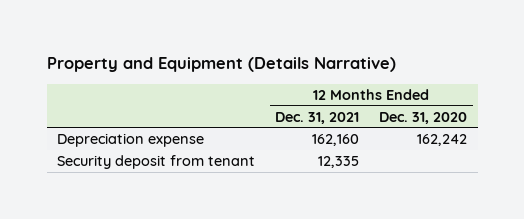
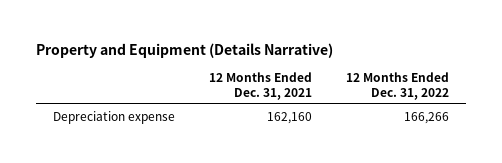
- | 12 Months Ended Dec. 31, 2021 | 12 Months Ended Dec. 31, 2020
+ | 12 Months Ended Dec. 31, 2021 | 12 Months Ended Dec. 31, 2022
- Security deposit from tenant | 12,335 |

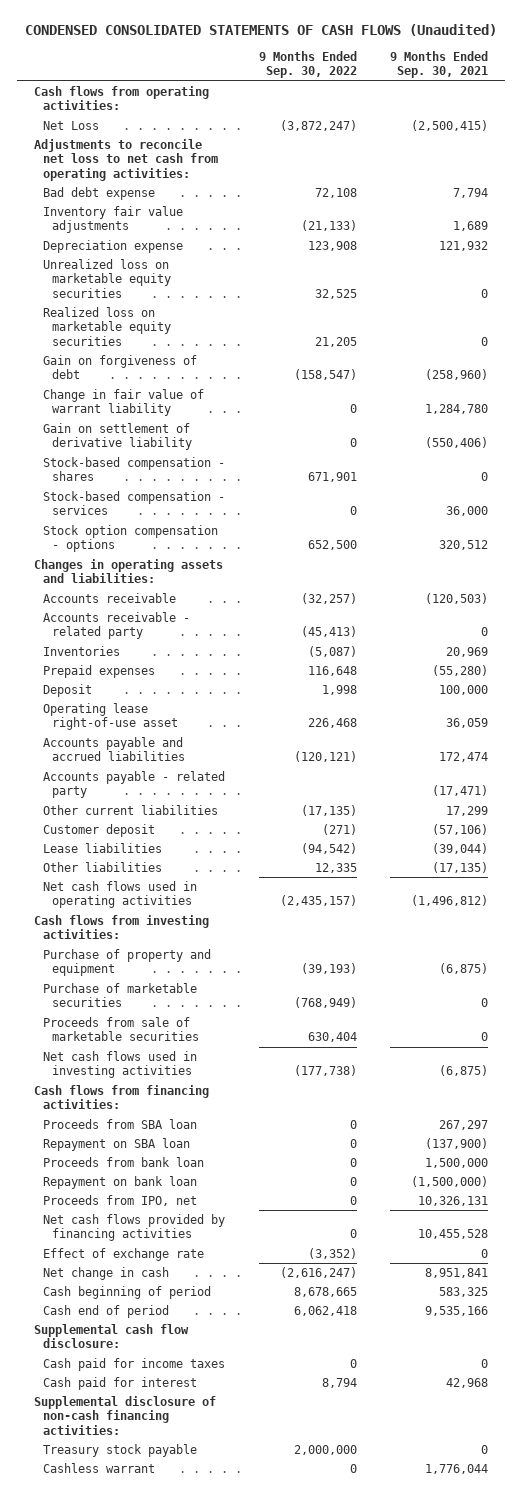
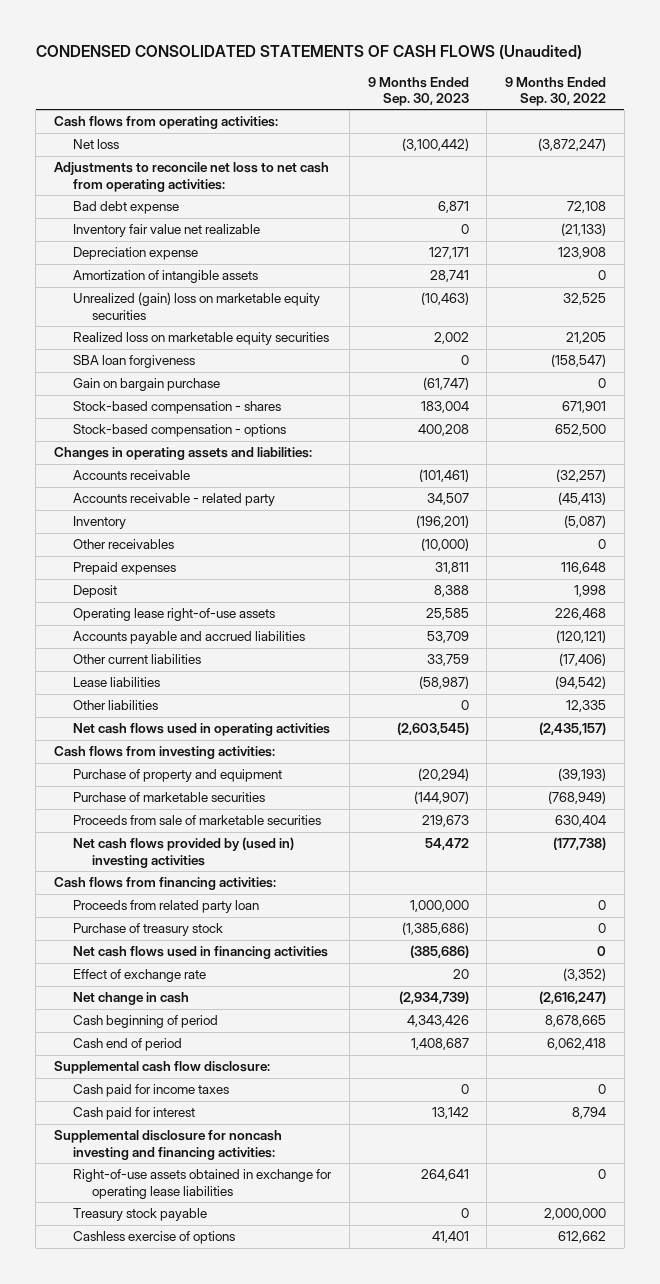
- | 9 Months Ended Sep. 30, 2022 | 9 Months Ended Sep. 30, 2021
+ | 9 Months Ended Sep. 30, 2023 | 9 Months Ended Sep. 30, 2022
- Net Loss | (3,872,247) | (2,500,415)
+ Net loss | (3,100,442) | (3,872,247)
- Inventory fair value adjustments | (21,133) | 1,689
+ Inventory fair value net realizable | 0 | (21,133)
- Unrealized loss on marketable equity securities | 32,525 | 0
+ Amortization of intangible assets | 28,741 | 0
+ Unrealized (gain) loss on marketable equity securities | (10,463) | 32,525
- Gain on forgiveness of debt | (158,547) | (258,960)
- Change in fair value of warrant liability | 0 | 1,284,780
- Gain on settlement of derivative liability | 0 | (550,406)
+ SBA loan forgiveness | 0 | (158,547)
+ Gain on bargain purchase | (61,747) | 0
- Stock-based compensation - services | 0 | 36,000
- Stock option compensation - options | 652,500 | 320,512
+ Stock-based compensation - options | 400,208 | 652,500
- Inventories | (5,087) | 20,969
+ Inventory | (196,201) | (5,087)
+ Other receivables | (10,000) | 0
- Operating lease right-of-use asset | 226,468 | 36,059
+ Operating lease right-of-use assets | 25,585 | 226,468
- Accounts payable - related party | | (17,471)
- Other current liabilities | (17,135) | 17,299
- Customer deposit | (271) | (57,106)
+ Other current liabilities | 33,759 | (17,406)
- Net cash flows used in investing activities | (177,738) | (6,875)
+ Net cash flows provided by (used in) investing activities | 54,472 | (177,738)
- Proceeds from SBA loan | 0 | 267,297
- Repayment on SBA loan | 0 | (137,900)
- Proceeds from bank loan | 0 | 1,500,000
- Repayment on bank loan | 0 | (1,500,000)
- Proceeds from IPO, net | 0 | 10,326,131
- Net cash flows provided by financing activities | 0 | 10,455,528
+ Proceeds from related party loan | 1,000,000 | 0
+ Purchase of treasury stock | (1,385,686) | 0
+ Net cash flows used in financing activities | (385,686) | 0
- Supplemental disclosure of non-cash financing activities:
+ Supplemental disclosure for noncash investing and financing activities:
+ Right-of-use assets obtained in exchange for operating lease liabilities | 264,641 | 0
- Cashless warrant | 0 | 1,776,044
+ Cashless exercise of options | 41,401 | 612,662

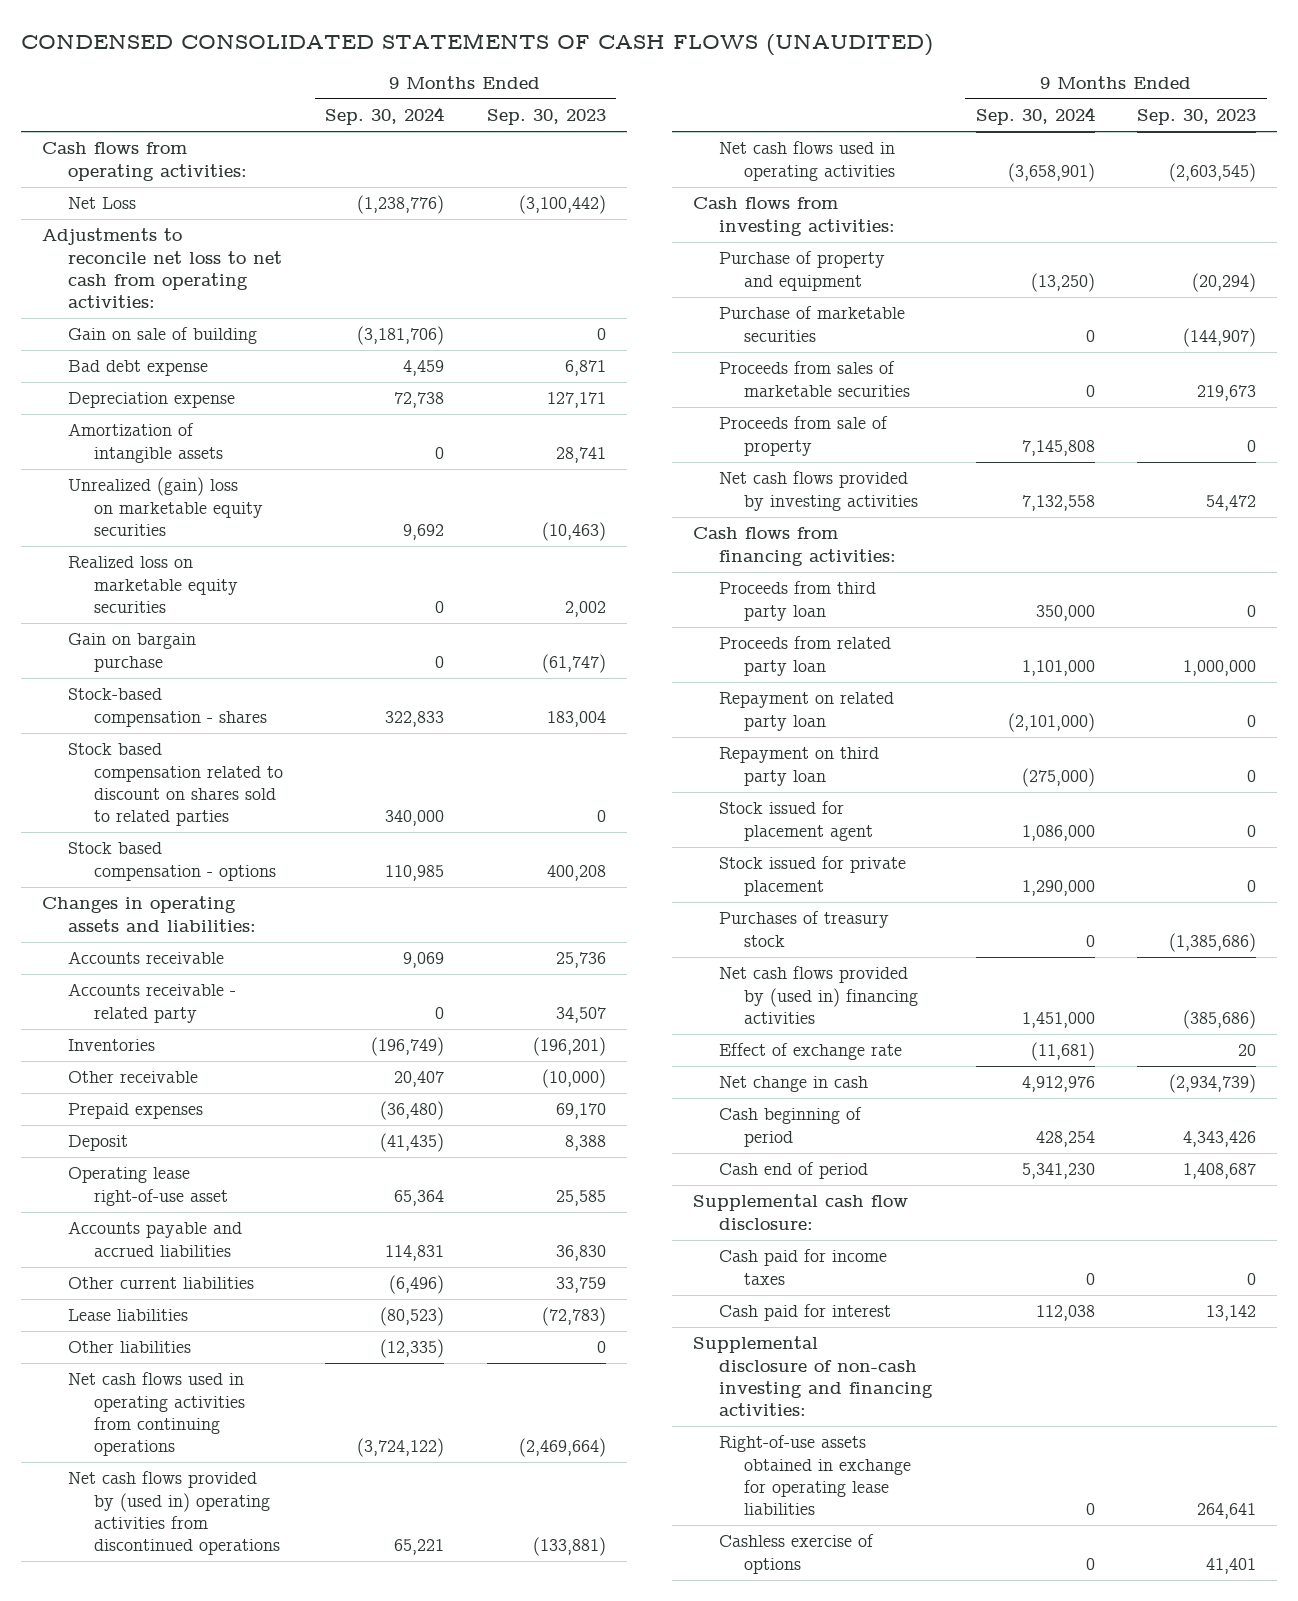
- CONDENSED CONSOLIDATED STATEMENTS OF CASH FLOWS (Unaudited)
+ CONDENSED CONSOLIDATED STATEMENTS OF CASH FLOWS (UNAUDITED)
- | 9 Months Ended Sep. 30, 2023 | 9 Months Ended Sep. 30, 2022
+ | 9 Months Ended Sep. 30, 2024 | 9 Months Ended Sep. 30, 2023
- Net loss | (3,100,442) | (3,872,247)
+ Net Loss | (1,238,776) | (3,100,442)
+ Gain on sale of building | (3,181,706) | 0
- Inventory fair value net realizable | 0 | (21,133)
- SBA loan forgiveness | 0 | (158,547)
- Stock-based compensation - options | 400,208 | 652,500
+ Stock based compensation related to discount on shares sold to related parties | 340,000 | 0
+ Stock based compensation - options | 110,985 | 400,208
- Accounts receivable | (101,461) | (32,257)
+ Accounts receivable | 9,069 | 25,736
- Inventory | (196,201) | (5,087)
- Other receivables | (10,000) | 0
- Prepaid expenses | 31,811 | 116,648
+ Inventories | (196,749) | (196,201)
+ Other receivable | 20,407 | (10,000)
+ Prepaid expenses | (36,480) | 69,170
- Operating lease right-of-use assets | 25,585 | 226,468
- Accounts payable and accrued liabilities | 53,709 | (120,121)
+ Operating lease right-of-use asset | 65,364 | 25,585
+ Accounts payable and accrued liabilities | 114,831 | 36,830
- Lease liabilities | (58,987) | (94,542)
+ Lease liabilities | (80,523) | (72,783)
+ Net cash flows used in operating activities from continuing operations | (3,724,122) | (2,469,664)
+ Net cash flows provided by (used in) operating activities from discontinued operations | 65,221 | (133,881)
- Proceeds from sale of marketable securities | 219,673 | 630,404
- Net cash flows provided by (used in) investing activities | 54,472 | (177,738)
+ Proceeds from sales of marketable securities | 0 | 219,673
+ Proceeds from sale of property | 7,145,808 | 0
+ Net cash flows provided by investing activities | 7,132,558 | 54,472
+ Proceeds from third party loan | 350,000 | 0
- Purchase of treasury stock | (1,385,686) | 0
- Net cash flows used in financing activities | (385,686) | 0
+ Repayment on related party loan | (2,101,000) | 0
+ Repayment on third party loan | (275,000) | 0
+ Stock issued for placement agent | 1,086,000 | 0
+ Stock issued for private placement | 1,290,000 | 0
+ Purchases of treasury stock | 0 | (1,385,686)
+ Net cash flows provided by (used in) financing activities | 1,451,000 | (385,686)
- Supplemental disclosure for noncash investing and financing activities:
+ Supplemental disclosure of non-cash investing and financing activities:
- Treasury stock payable | 0 | 2,000,000

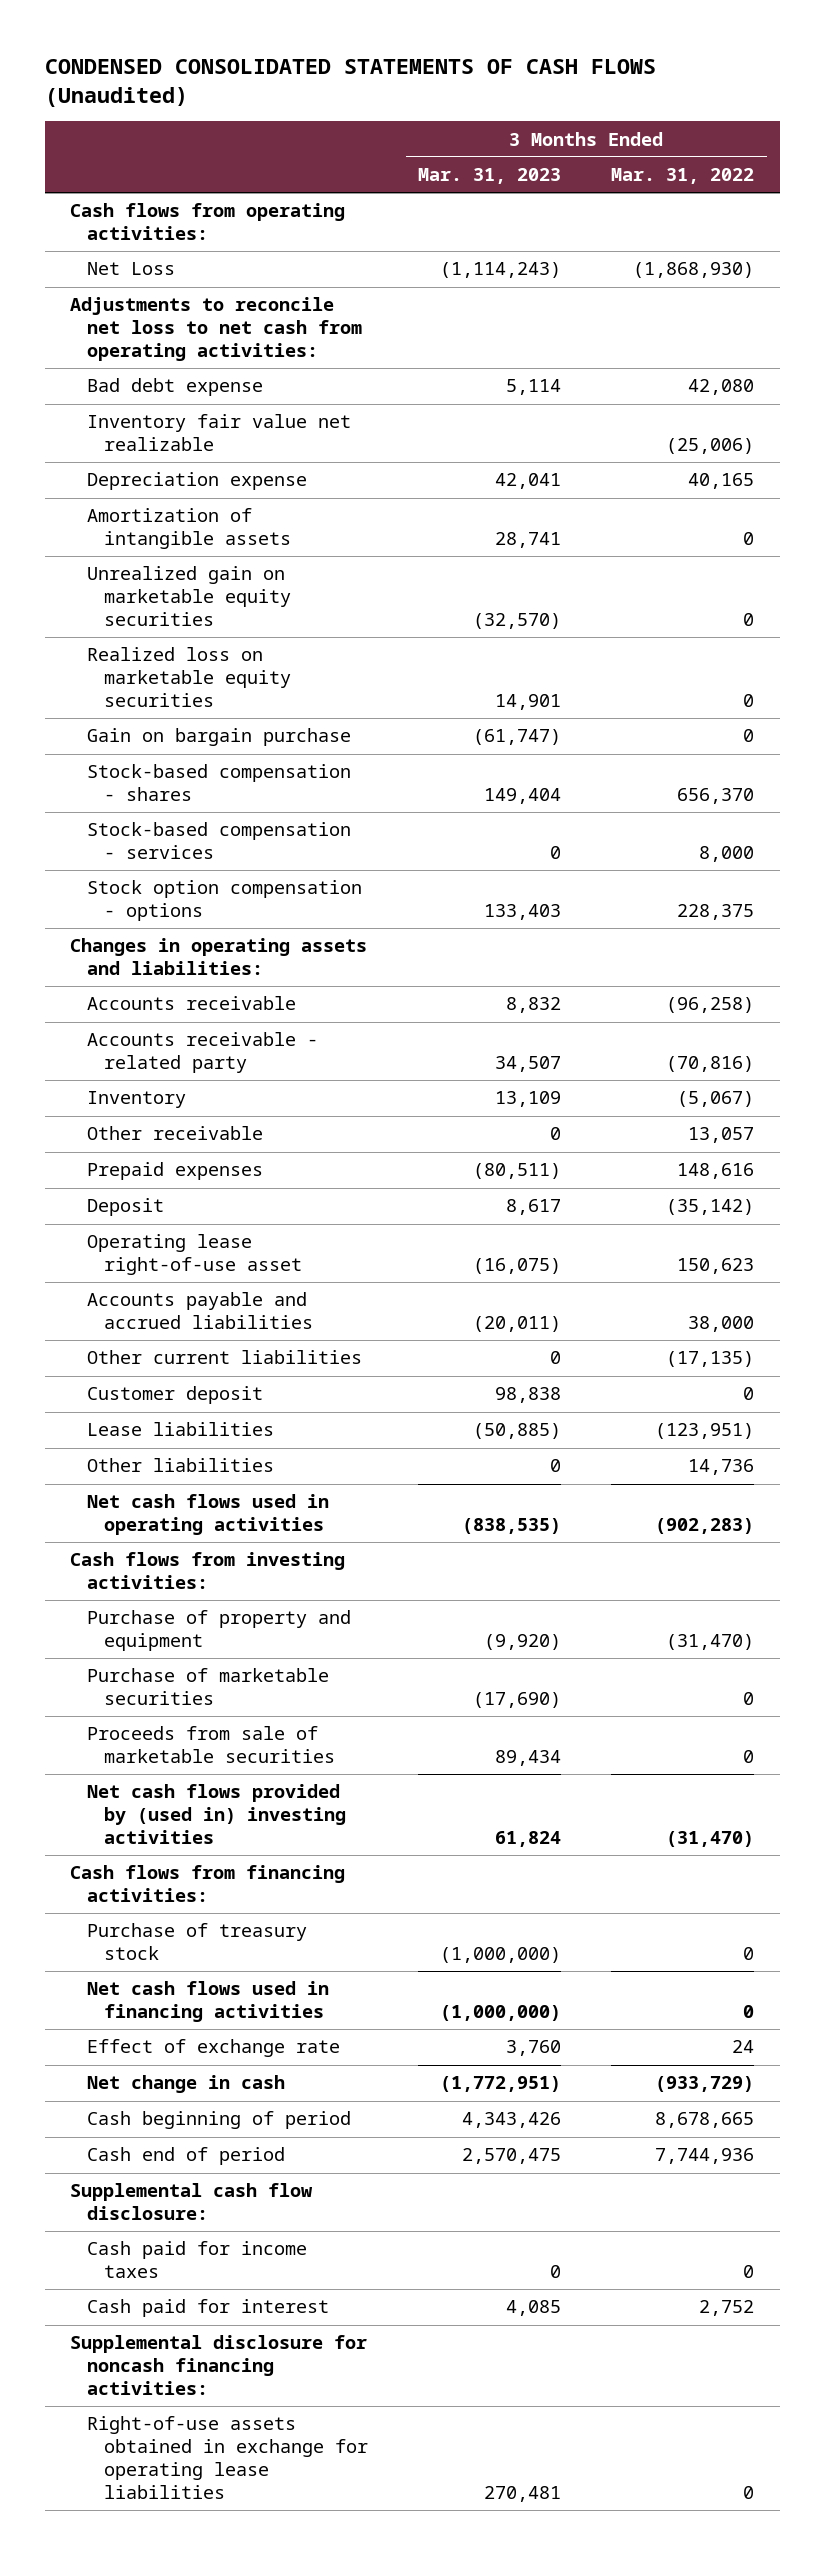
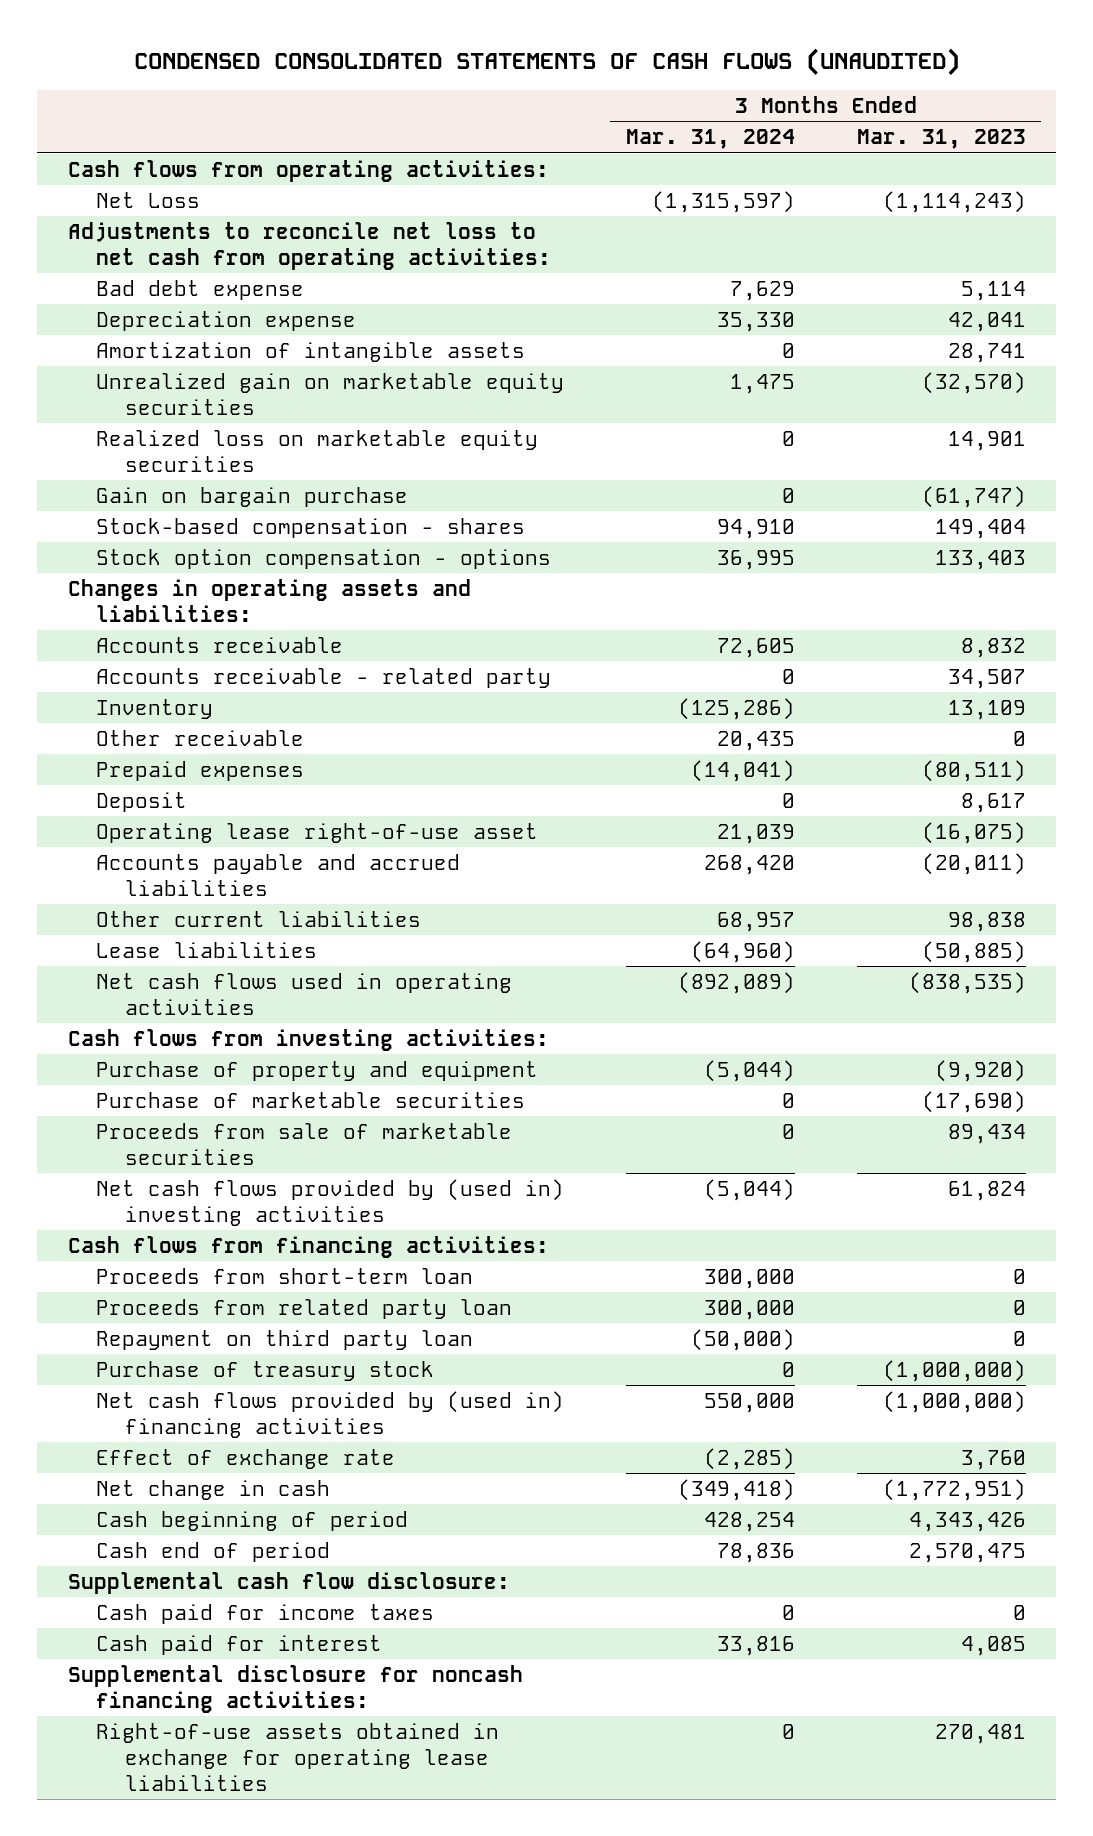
- CONDENSED CONSOLIDATED STATEMENTS OF CASH FLOWS (Unaudited)
+ CONDENSED CONSOLIDATED STATEMENTS OF CASH FLOWS (UNAUDITED)
- | 3 Months Ended Mar. 31, 2023 | 3 Months Ended Mar. 31, 2022
+ | 3 Months Ended Mar. 31, 2024 | 3 Months Ended Mar. 31, 2023
- Inventory fair value net realizable | | (25,006)
- Stock-based compensation - services | 0 | 8,000
- Other current liabilities | 0 | (17,135)
- Customer deposit | 98,838 | 0
+ Other current liabilities | 68,957 | 98,838
- Other liabilities | 0 | 14,736
+ Proceeds from short-term loan | 300,000 | 0
+ Proceeds from related party loan | 300,000 | 0
+ Repayment on third party loan | (50,000) | 0
- Net cash flows used in financing activities | (1,000,000) | 0
+ Net cash flows provided by (used in) financing activities | 550,000 | (1,000,000)

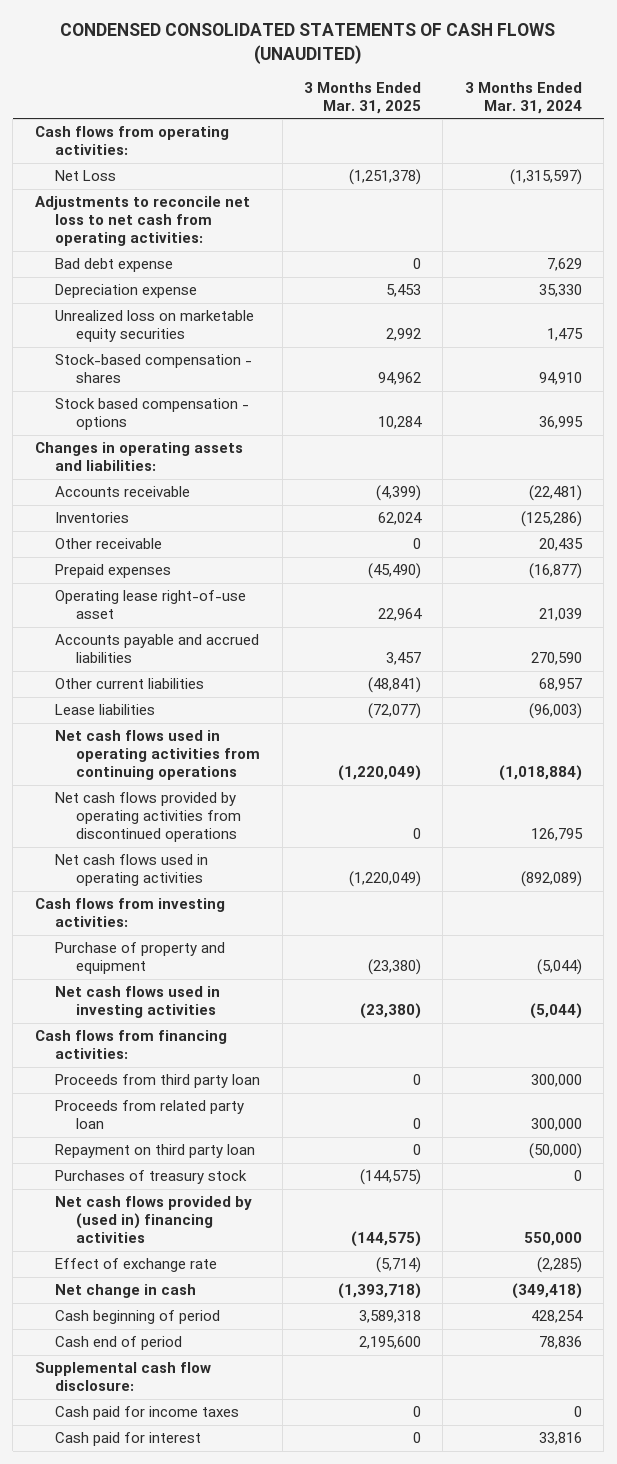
- | 3 Months Ended Mar. 31, 2024 | 3 Months Ended Mar. 31, 2023
+ | 3 Months Ended Mar. 31, 2025 | 3 Months Ended Mar. 31, 2024
- Amortization of intangible assets | 0 | 28,741
- Unrealized gain on marketable equity securities | 1,475 | (32,570)
- Realized loss on marketable equity securities | 0 | 14,901
- Gain on bargain purchase | 0 | (61,747)
+ Unrealized loss on marketable equity securities | 2,992 | 1,475
- Stock option compensation - options | 36,995 | 133,403
+ Stock based compensation - options | 10,284 | 36,995
- Accounts receivable | 72,605 | 8,832
- Accounts receivable - related party | 0 | 34,507
- Inventory | (125,286) | 13,109
+ Accounts receivable | (4,399) | (22,481)
+ Inventories | 62,024 | (125,286)
- Prepaid expenses | (14,041) | (80,511)
- Deposit | 0 | 8,617
+ Prepaid expenses | (45,490) | (16,877)
- Accounts payable and accrued liabilities | 268,420 | (20,011)
+ Accounts payable and accrued liabilities | 3,457 | 270,590
- Lease liabilities | (64,960) | (50,885)
+ Lease liabilities | (72,077) | (96,003)
+ Net cash flows used in operating activities from continuing operations | (1,220,049) | (1,018,884)
+ Net cash flows provided by operating activities from discontinued operations | 0 | 126,795
- Purchase of marketable securities | 0 | (17,690)
- Proceeds from sale of marketable securities | 0 | 89,434
- Net cash flows provided by (used in) investing activities | (5,044) | 61,824
+ Net cash flows used in investing activities | (23,380) | (5,044)
- Proceeds from short-term loan | 300,000 | 0
+ Proceeds from third party loan | 0 | 300,000
- Purchase of treasury stock | 0 | (1,000,000)
+ Purchases of treasury stock | (144,575) | 0
- Supplemental disclosure for noncash financing activities:
- Right-of-use assets obtained in exchange for operating lease liabilities | 0 | 270,481

